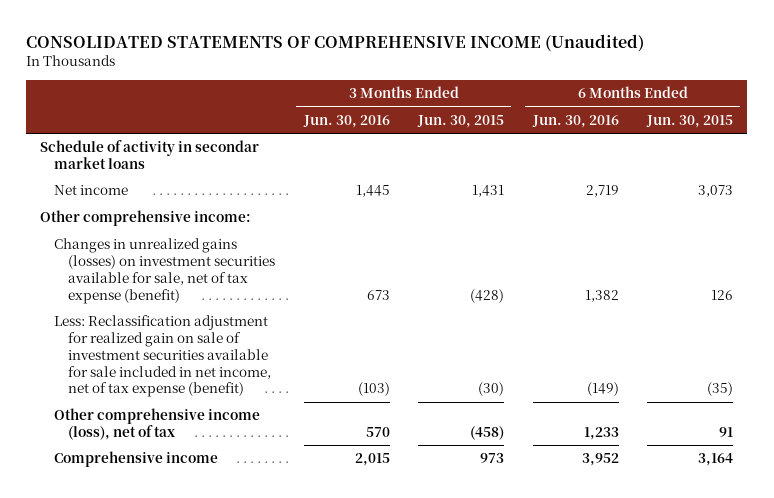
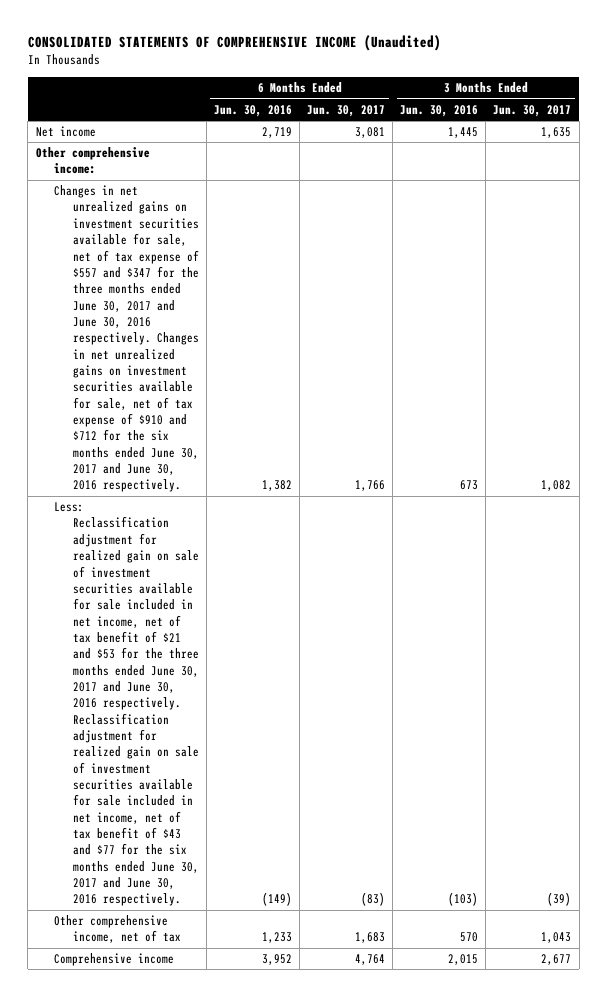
- | 3 Months Ended Jun. 30, 2016 | 3 Months Ended Jun. 30, 2015 | 6 Months Ended Jun. 30, 2016 | 6 Months Ended Jun. 30, 2015
+ | 6 Months Ended Jun. 30, 2016 | 6 Months Ended Jun. 30, 2017 | 3 Months Ended Jun. 30, 2016 | 3 Months Ended Jun. 30, 2017
- Schedule of activity in secondar market loans
- Changes in unrealized gains (losses) on investment securities available for sale, net of tax expense (benefit) | 673 | (428) | 1,382 | 126
- Less: Reclassification adjustment for realized gain on sale of investment securities available for sale included in net income, net of tax expense (benefit) | (103) | (30) | (149) | (35)
- Other comprehensive income (loss), net of tax | 570 | (458) | 1,233 | 91
+ Changes in net unrealized gains on investment securities available for sale, net of tax expense of $557 and $347 for the three months ended June 30, 2017 and June 30, 2016 respectively. Changes in net unrealized gains on investment securities available for sale, net of tax expense of $910 and $712 for the six months ended June 30, 2017 and June 30, 2016 respectively. | 1,382 | 1,766 | 673 | 1,082
+ Less: Reclassification adjustment for realized gain on sale of investment securities available for sale included in net income, net of tax benefit of $21 and $53 for the three months ended June 30, 2017 and June 30, 2016 respectively. Reclassification adjustment for realized gain on sale of investment securities available for sale included in net income, net of tax benefit of $43 and $77 for the six months ended June 30, 2017 and June 30, 2016 respectively. | (149) | (83) | (103) | (39)
+ Other comprehensive income, net of tax | 1,233 | 1,683 | 570 | 1,043

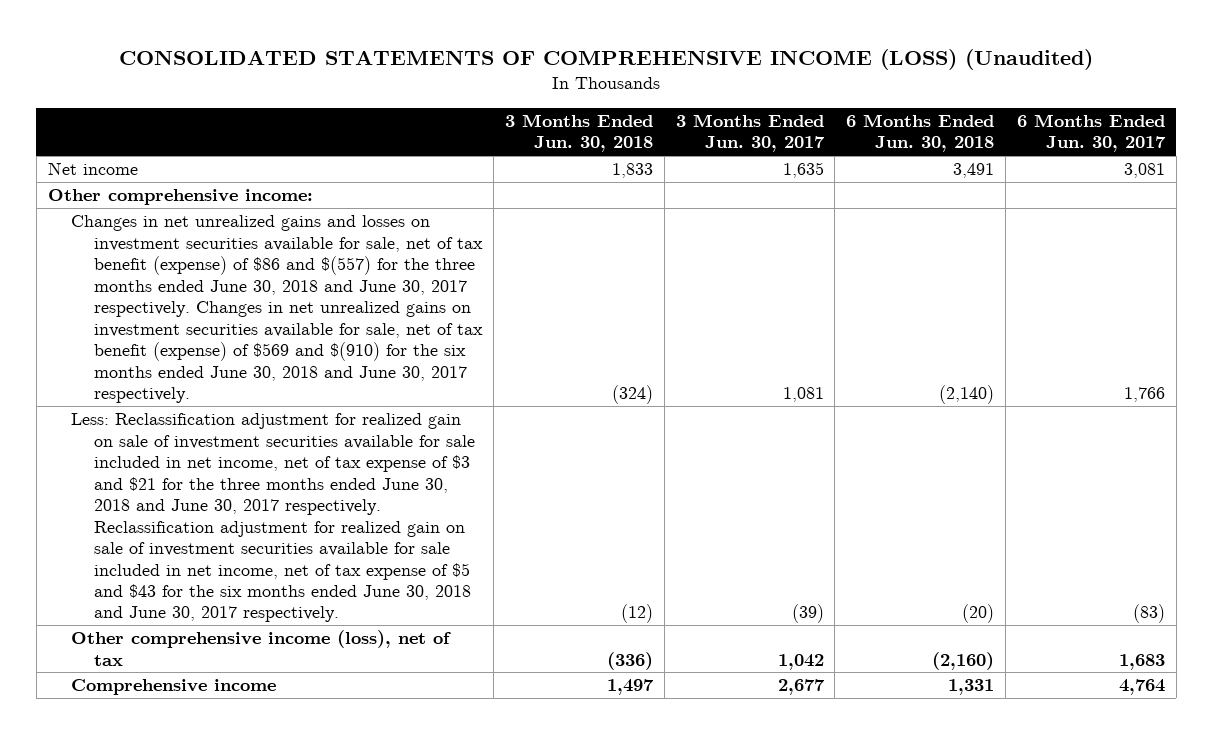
- CONSOLIDATED STATEMENTS OF COMPREHENSIVE INCOME (Unaudited)
+ CONSOLIDATED STATEMENTS OF COMPREHENSIVE INCOME (LOSS) (Unaudited)
- | 6 Months Ended Jun. 30, 2016 | 6 Months Ended Jun. 30, 2017 | 3 Months Ended Jun. 30, 2016 | 3 Months Ended Jun. 30, 2017
+ | 3 Months Ended Jun. 30, 2018 | 3 Months Ended Jun. 30, 2017 | 6 Months Ended Jun. 30, 2018 | 6 Months Ended Jun. 30, 2017
- Changes in net unrealized gains on investment securities available for sale, net of tax expense of $557 and $347 for the three months ended June 30, 2017 and June 30, 2016 respectively. Changes in net unrealized gains on investment securities available for sale, net of tax expense of $910 and $712 for the six months ended June 30, 2017 and June 30, 2016 respectively. | 1,382 | 1,766 | 673 | 1,082
- Less: Reclassification adjustment for realized gain on sale of investment securities available for sale included in net income, net of tax benefit of $21 and $53 for the three months ended June 30, 2017 and June 30, 2016 respectively. Reclassification adjustment for realized gain on sale of investment securities available for sale included in net income, net of tax benefit of $43 and $77 for the six months ended June 30, 2017 and June 30, 2016 respectively. | (149) | (83) | (103) | (39)
- Other comprehensive income, net of tax | 1,233 | 1,683 | 570 | 1,043
+ Changes in net unrealized gains and losses on investment securities available for sale, net of tax benefit (expense) of $86 and $(557) for the three months ended June 30, 2018 and June 30, 2017 respectively. Changes in net unrealized gains on investment securities available for sale, net of tax benefit (expense) of $569 and $(910) for the six months ended June 30, 2018 and June 30, 2017 respectively. | (324) | 1,081 | (2,140) | 1,766
+ Less: Reclassification adjustment for realized gain on sale of investment securities available for sale included in net income, net of tax expense of $3 and $21 for the three months ended June 30, 2018 and June 30, 2017 respectively. Reclassification adjustment for realized gain on sale of investment securities available for sale included in net income, net of tax expense of $5 and $43 for the six months ended June 30, 2018 and June 30, 2017 respectively. | (12) | (39) | (20) | (83)
+ Other comprehensive income (loss), net of tax | (336) | 1,042 | (2,160) | 1,683

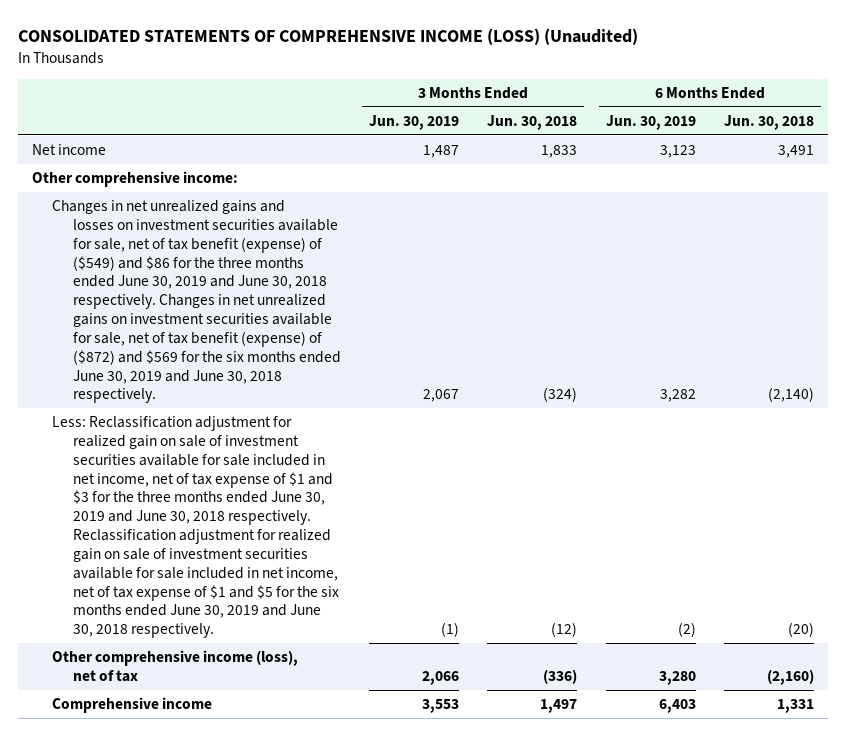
- | 3 Months Ended Jun. 30, 2018 | 3 Months Ended Jun. 30, 2017 | 6 Months Ended Jun. 30, 2018 | 6 Months Ended Jun. 30, 2017
+ | 3 Months Ended Jun. 30, 2019 | 3 Months Ended Jun. 30, 2018 | 6 Months Ended Jun. 30, 2019 | 6 Months Ended Jun. 30, 2018
- Changes in net unrealized gains and losses on investment securities available for sale, net of tax benefit (expense) of $86 and $(557) for the three months ended June 30, 2018 and June 30, 2017 respectively. Changes in net unrealized gains on investment securities available for sale, net of tax benefit (expense) of $569 and $(910) for the six months ended June 30, 2018 and June 30, 2017 respectively. | (324) | 1,081 | (2,140) | 1,766
- Less: Reclassification adjustment for realized gain on sale of investment securities available for sale included in net income, net of tax expense of $3 and $21 for the three months ended June 30, 2018 and June 30, 2017 respectively. Reclassification adjustment for realized gain on sale of investment securities available for sale included in net income, net of tax expense of $5 and $43 for the six months ended June 30, 2018 and June 30, 2017 respectively. | (12) | (39) | (20) | (83)
+ Changes in net unrealized gains and losses on investment securities available for sale, net of tax benefit (expense) of ($549) and $86 for the three months ended June 30, 2019 and June 30, 2018 respectively. Changes in net unrealized gains on investment securities available for sale, net of tax benefit (expense) of ($872) and $569 for the six months ended June 30, 2019 and June 30, 2018 respectively. | 2,067 | (324) | 3,282 | (2,140)
+ Less: Reclassification adjustment for realized gain on sale of investment securities available for sale included in net income, net of tax expense of $1 and $3 for the three months ended June 30, 2019 and June 30, 2018 respectively. Reclassification adjustment for realized gain on sale of investment securities available for sale included in net income, net of tax expense of $1 and $5 for the six months ended June 30, 2019 and June 30, 2018 respectively. | (1) | (12) | (2) | (20)

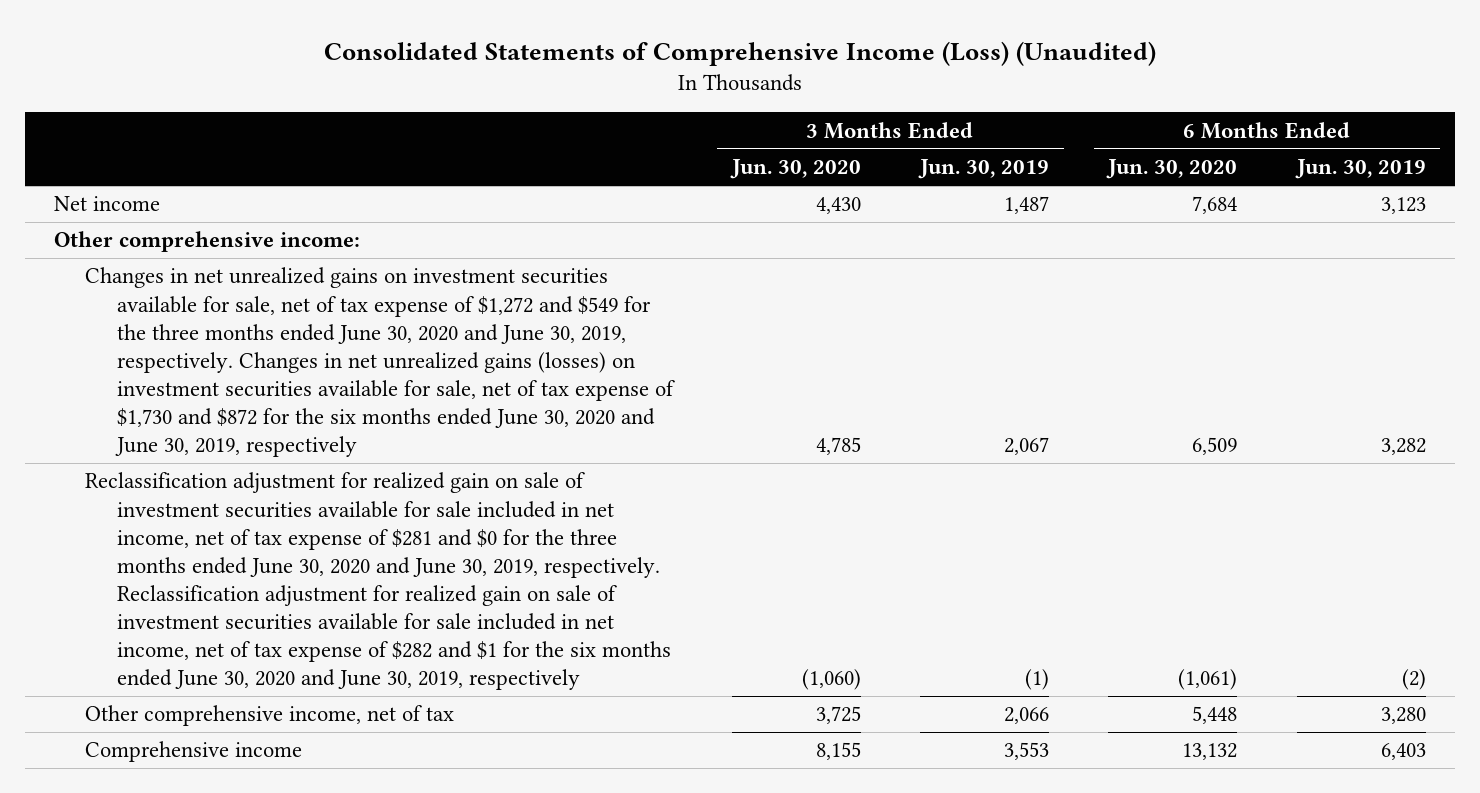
- CONSOLIDATED STATEMENTS OF COMPREHENSIVE INCOME (LOSS) (Unaudited)
+ Consolidated Statements of Comprehensive Income (Loss) (Unaudited)
- | 3 Months Ended Jun. 30, 2019 | 3 Months Ended Jun. 30, 2018 | 6 Months Ended Jun. 30, 2019 | 6 Months Ended Jun. 30, 2018
+ | 3 Months Ended Jun. 30, 2020 | 3 Months Ended Jun. 30, 2019 | 6 Months Ended Jun. 30, 2020 | 6 Months Ended Jun. 30, 2019
- Changes in net unrealized gains and losses on investment securities available for sale, net of tax benefit (expense) of ($549) and $86 for the three months ended June 30, 2019 and June 30, 2018 respectively. Changes in net unrealized gains on investment securities available for sale, net of tax benefit (expense) of ($872) and $569 for the six months ended June 30, 2019 and June 30, 2018 respectively. | 2,067 | (324) | 3,282 | (2,140)
- Less: Reclassification adjustment for realized gain on sale of investment securities available for sale included in net income, net of tax expense of $1 and $3 for the three months ended June 30, 2019 and June 30, 2018 respectively. Reclassification adjustment for realized gain on sale of investment securities available for sale included in net income, net of tax expense of $1 and $5 for the six months ended June 30, 2019 and June 30, 2018 respectively. | (1) | (12) | (2) | (20)
- Other comprehensive income (loss), net of tax | 2,066 | (336) | 3,280 | (2,160)
+ Changes in net unrealized gains on investment securities available for sale, net of tax expense of $1,272 and $549 for the three months ended June 30, 2020 and June 30, 2019, respectively. Changes in net unrealized gains (losses) on investment securities available for sale, net of tax expense of $1,730 and $872 for the six months ended June 30, 2020 and June 30, 2019, respectively | 4,785 | 2,067 | 6,509 | 3,282
+ Reclassification adjustment for realized gain on sale of investment securities available for sale included in net income, net of tax expense of $281 and $0 for the three months ended June 30, 2020 and June 30, 2019, respectively. Reclassification adjustment for realized gain on sale of investment securities available for sale included in net income, net of tax expense of $282 and $1 for the six months ended June 30, 2020 and June 30, 2019, respectively | (1,060) | (1) | (1,061) | (2)
+ Other comprehensive income, net of tax | 3,725 | 2,066 | 5,448 | 3,280

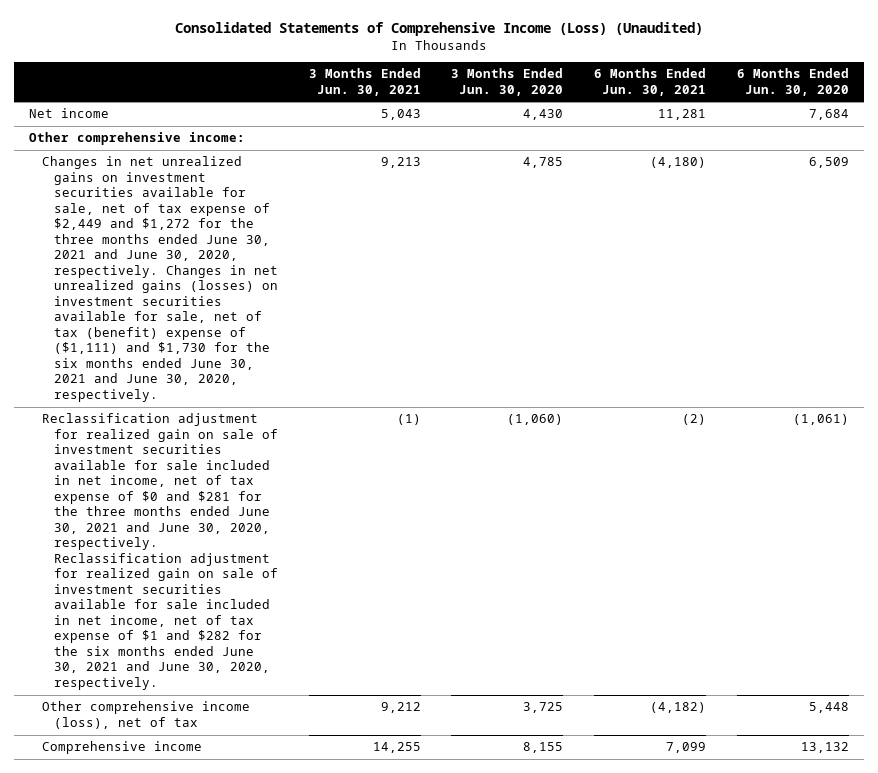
- | 3 Months Ended Jun. 30, 2020 | 3 Months Ended Jun. 30, 2019 | 6 Months Ended Jun. 30, 2020 | 6 Months Ended Jun. 30, 2019
+ | 3 Months Ended Jun. 30, 2021 | 3 Months Ended Jun. 30, 2020 | 6 Months Ended Jun. 30, 2021 | 6 Months Ended Jun. 30, 2020
- Changes in net unrealized gains on investment securities available for sale, net of tax expense of $1,272 and $549 for the three months ended June 30, 2020 and June 30, 2019, respectively. Changes in net unrealized gains (losses) on investment securities available for sale, net of tax expense of $1,730 and $872 for the six months ended June 30, 2020 and June 30, 2019, respectively | 4,785 | 2,067 | 6,509 | 3,282
- Reclassification adjustment for realized gain on sale of investment securities available for sale included in net income, net of tax expense of $281 and $0 for the three months ended June 30, 2020 and June 30, 2019, respectively. Reclassification adjustment for realized gain on sale of investment securities available for sale included in net income, net of tax expense of $282 and $1 for the six months ended June 30, 2020 and June 30, 2019, respectively | (1,060) | (1) | (1,061) | (2)
- Other comprehensive income, net of tax | 3,725 | 2,066 | 5,448 | 3,280
+ Changes in net unrealized gains on investment securities available for sale, net of tax expense of $2,449 and $1,272 for the three months ended June 30, 2021 and June 30, 2020, respectively. Changes in net unrealized gains (losses) on investment securities available for sale, net of tax (benefit) expense of ($1,111) and $1,730 for the six months ended June 30, 2021 and June 30, 2020, respectively. | 9,213 | 4,785 | (4,180) | 6,509
+ Reclassification adjustment for realized gain on sale of investment securities available for sale included in net income, net of tax expense of $0 and $281 for the three months ended June 30, 2021 and June 30, 2020, respectively. Reclassification adjustment for realized gain on sale of investment securities available for sale included in net income, net of tax expense of $1 and $282 for the six months ended June 30, 2021 and June 30, 2020, respectively. | (1) | (1,060) | (2) | (1,061)
+ Other comprehensive income (loss), net of tax | 9,212 | 3,725 | (4,182) | 5,448

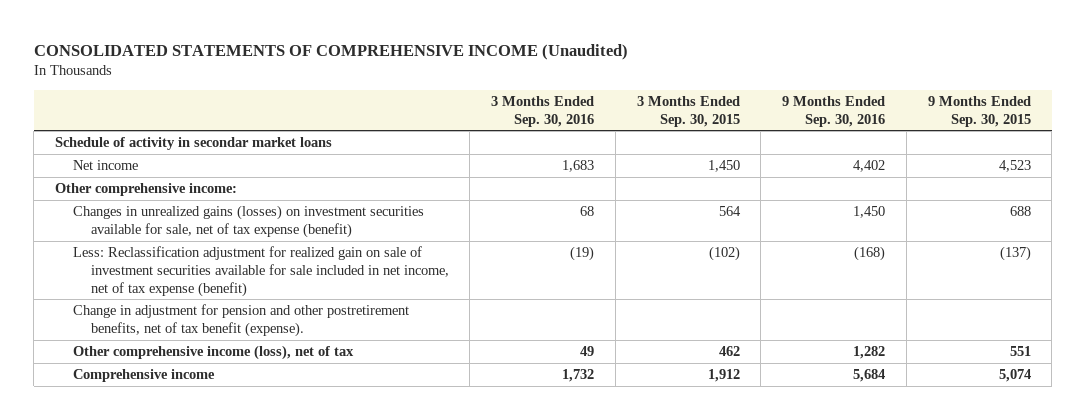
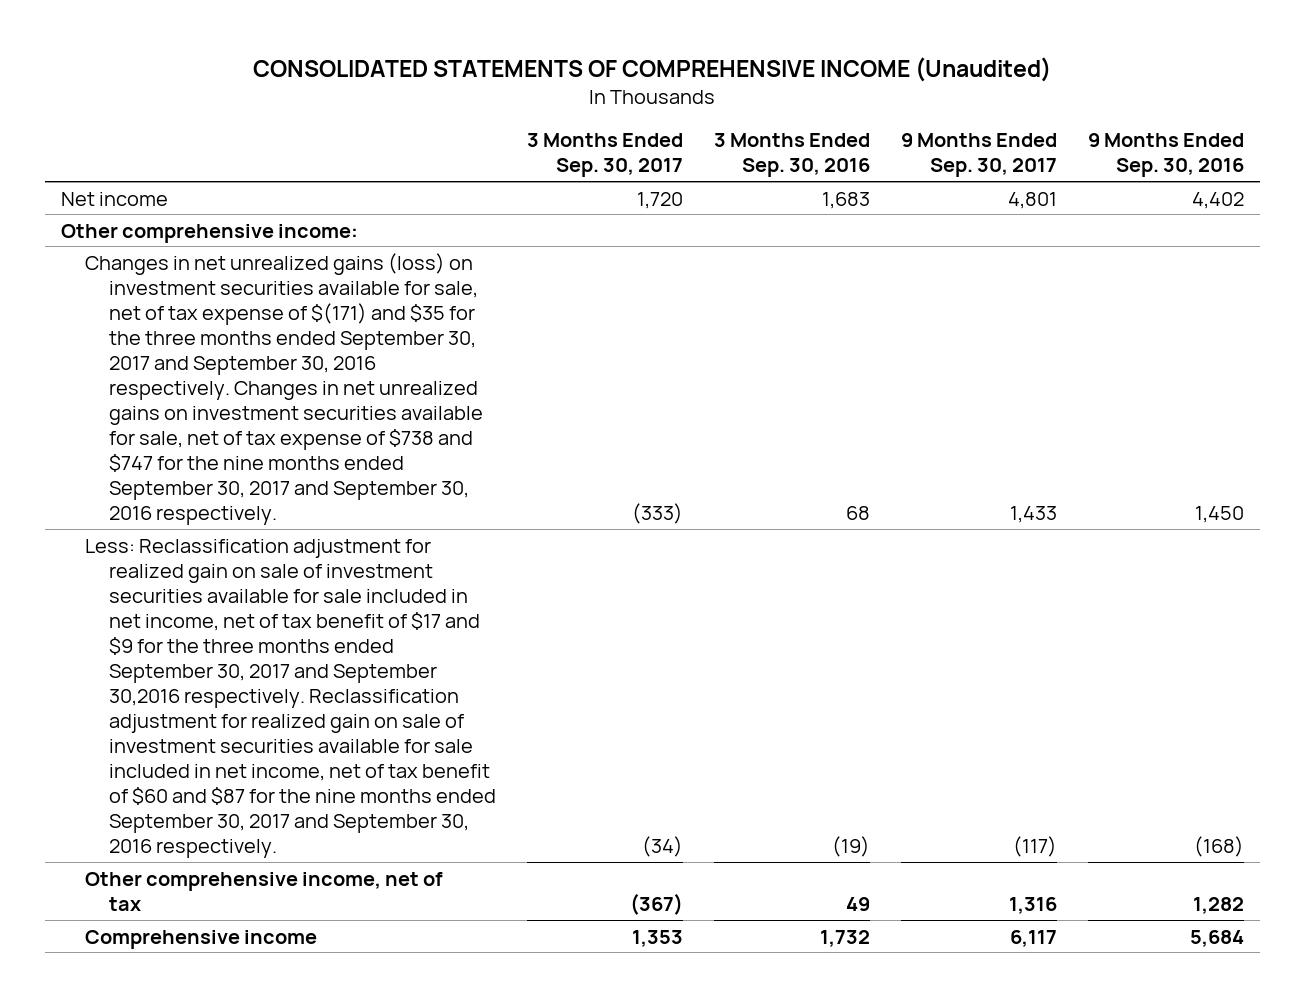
- | 3 Months Ended Sep. 30, 2016 | 3 Months Ended Sep. 30, 2015 | 9 Months Ended Sep. 30, 2016 | 9 Months Ended Sep. 30, 2015
+ | 3 Months Ended Sep. 30, 2017 | 3 Months Ended Sep. 30, 2016 | 9 Months Ended Sep. 30, 2017 | 9 Months Ended Sep. 30, 2016
- Schedule of activity in secondar market loans
- Changes in unrealized gains (losses) on investment securities available for sale, net of tax expense (benefit) | 68 | 564 | 1,450 | 688
- Less: Reclassification adjustment for realized gain on sale of investment securities available for sale included in net income, net of tax expense (benefit) | (19) | (102) | (168) | (137)
- Change in adjustment for pension and other postretirement benefits, net of tax benefit (expense).
- Other comprehensive income (loss), net of tax | 49 | 462 | 1,282 | 551
+ Changes in net unrealized gains (loss) on investment securities available for sale, net of tax expense of $(171) and $35 for the three months ended September 30, 2017 and September 30, 2016 respectively. Changes in net unrealized gains on investment securities available for sale, net of tax expense of $738 and $747 for the nine months ended September 30, 2017 and September 30, 2016 respectively. | (333) | 68 | 1,433 | 1,450
+ Less: Reclassification adjustment for realized gain on sale of investment securities available for sale included in net income, net of tax benefit of $17 and $9 for the three months ended September 30, 2017 and September 30,2016 respectively. Reclassification adjustment for realized gain on sale of investment securities available for sale included in net income, net of tax benefit of $60 and $87 for the nine months ended September 30, 2017 and September 30, 2016 respectively. | (34) | (19) | (117) | (168)
+ Other comprehensive income, net of tax | (367) | 49 | 1,316 | 1,282

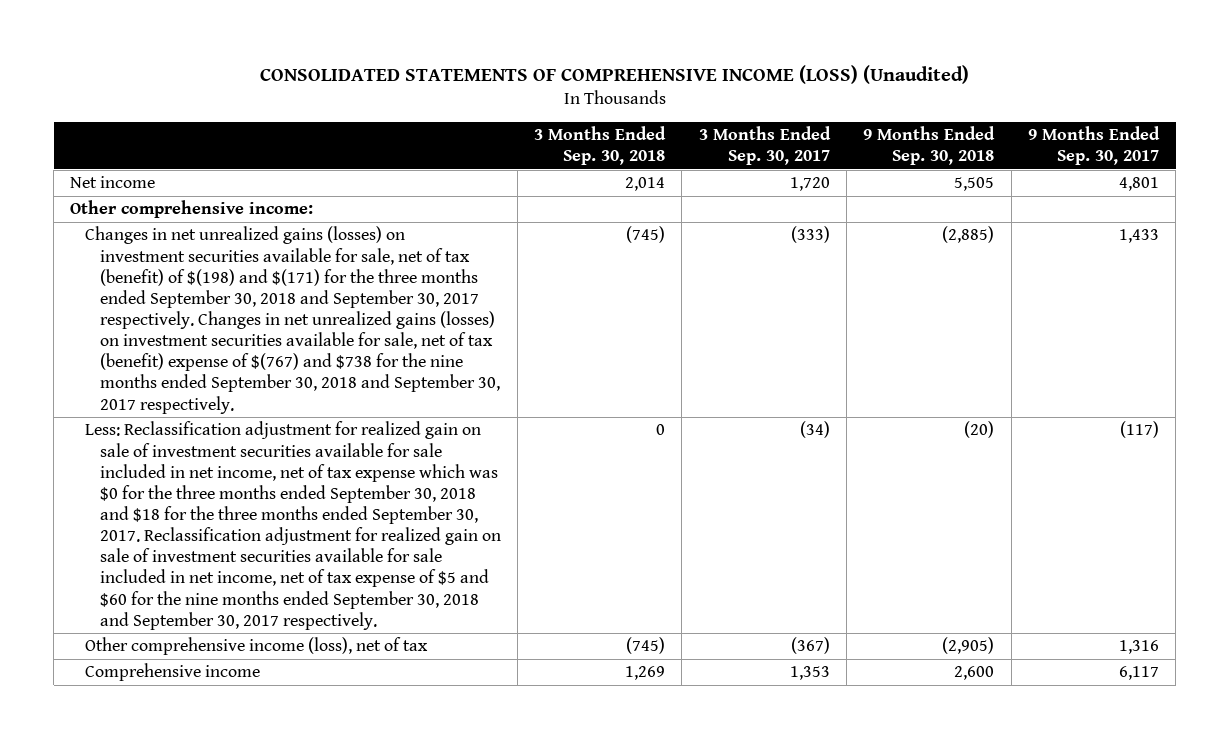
- CONSOLIDATED STATEMENTS OF COMPREHENSIVE INCOME (Unaudited)
+ CONSOLIDATED STATEMENTS OF COMPREHENSIVE INCOME (LOSS) (Unaudited)
- | 3 Months Ended Sep. 30, 2017 | 3 Months Ended Sep. 30, 2016 | 9 Months Ended Sep. 30, 2017 | 9 Months Ended Sep. 30, 2016
+ | 3 Months Ended Sep. 30, 2018 | 3 Months Ended Sep. 30, 2017 | 9 Months Ended Sep. 30, 2018 | 9 Months Ended Sep. 30, 2017
- Changes in net unrealized gains (loss) on investment securities available for sale, net of tax expense of $(171) and $35 for the three months ended September 30, 2017 and September 30, 2016 respectively. Changes in net unrealized gains on investment securities available for sale, net of tax expense of $738 and $747 for the nine months ended September 30, 2017 and September 30, 2016 respectively. | (333) | 68 | 1,433 | 1,450
- Less: Reclassification adjustment for realized gain on sale of investment securities available for sale included in net income, net of tax benefit of $17 and $9 for the three months ended September 30, 2017 and September 30,2016 respectively. Reclassification adjustment for realized gain on sale of investment securities available for sale included in net income, net of tax benefit of $60 and $87 for the nine months ended September 30, 2017 and September 30, 2016 respectively. | (34) | (19) | (117) | (168)
- Other comprehensive income, net of tax | (367) | 49 | 1,316 | 1,282
+ Changes in net unrealized gains (losses) on investment securities available for sale, net of tax (benefit) of $(198) and $(171) for the three months ended September 30, 2018 and September 30, 2017 respectively. Changes in net unrealized gains (losses) on investment securities available for sale, net of tax (benefit) expense of $(767) and $738 for the nine months ended September 30, 2018 and September 30, 2017 respectively. | (745) | (333) | (2,885) | 1,433
+ Less: Reclassification adjustment for realized gain on sale of investment securities available for sale included in net income, net of tax expense which was $0 for the three months ended September 30, 2018 and $18 for the three months ended September 30, 2017. Reclassification adjustment for realized gain on sale of investment securities available for sale included in net income, net of tax expense of $5 and $60 for the nine months ended September 30, 2018 and September 30, 2017 respectively. | 0 | (34) | (20) | (117)
+ Other comprehensive income (loss), net of tax | (745) | (367) | (2,905) | 1,316

